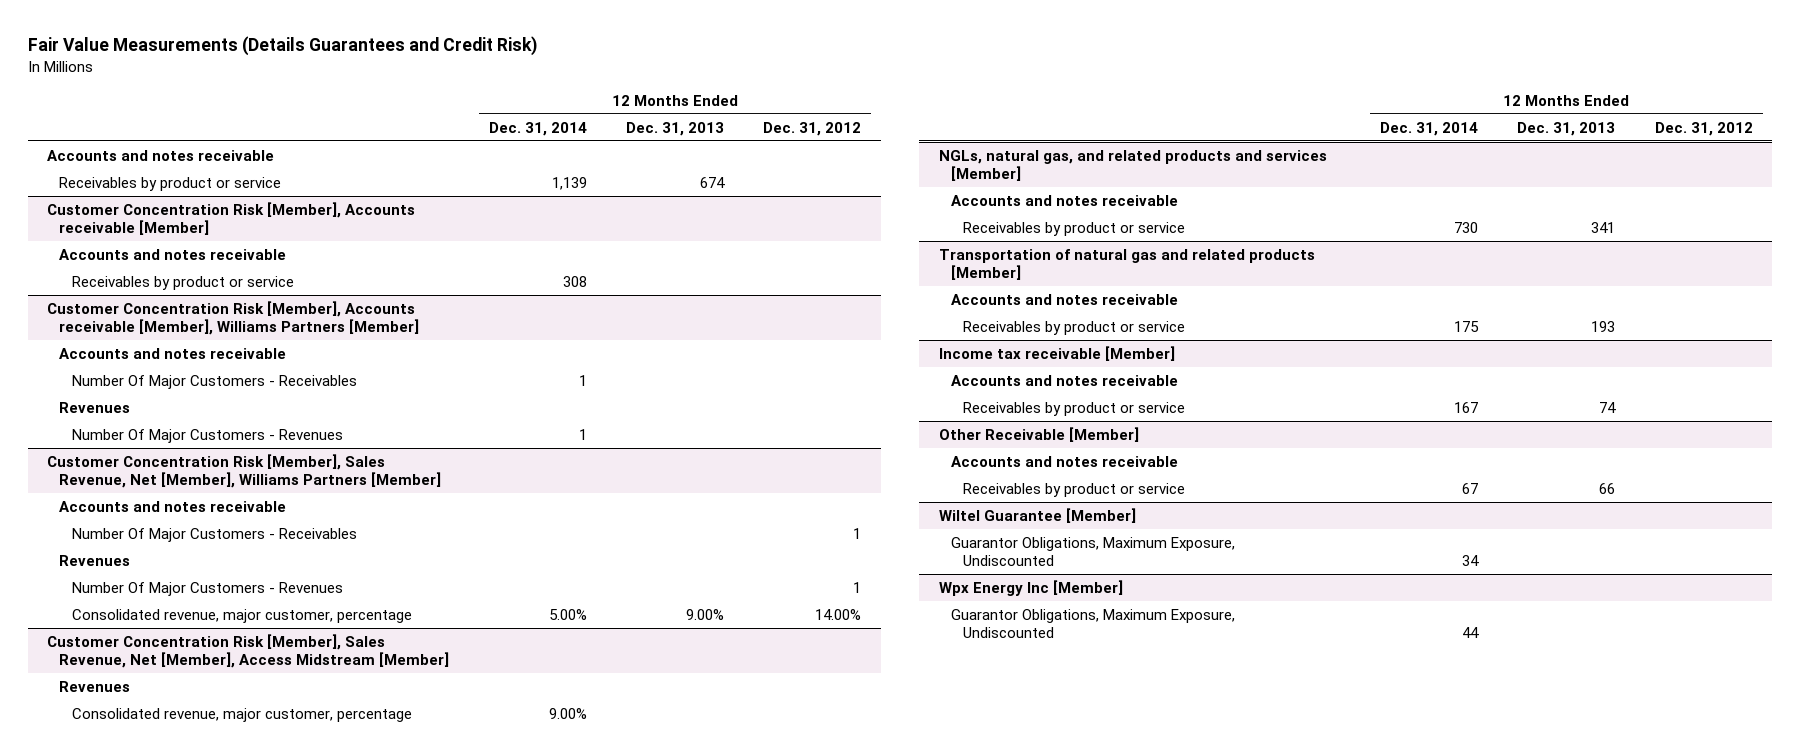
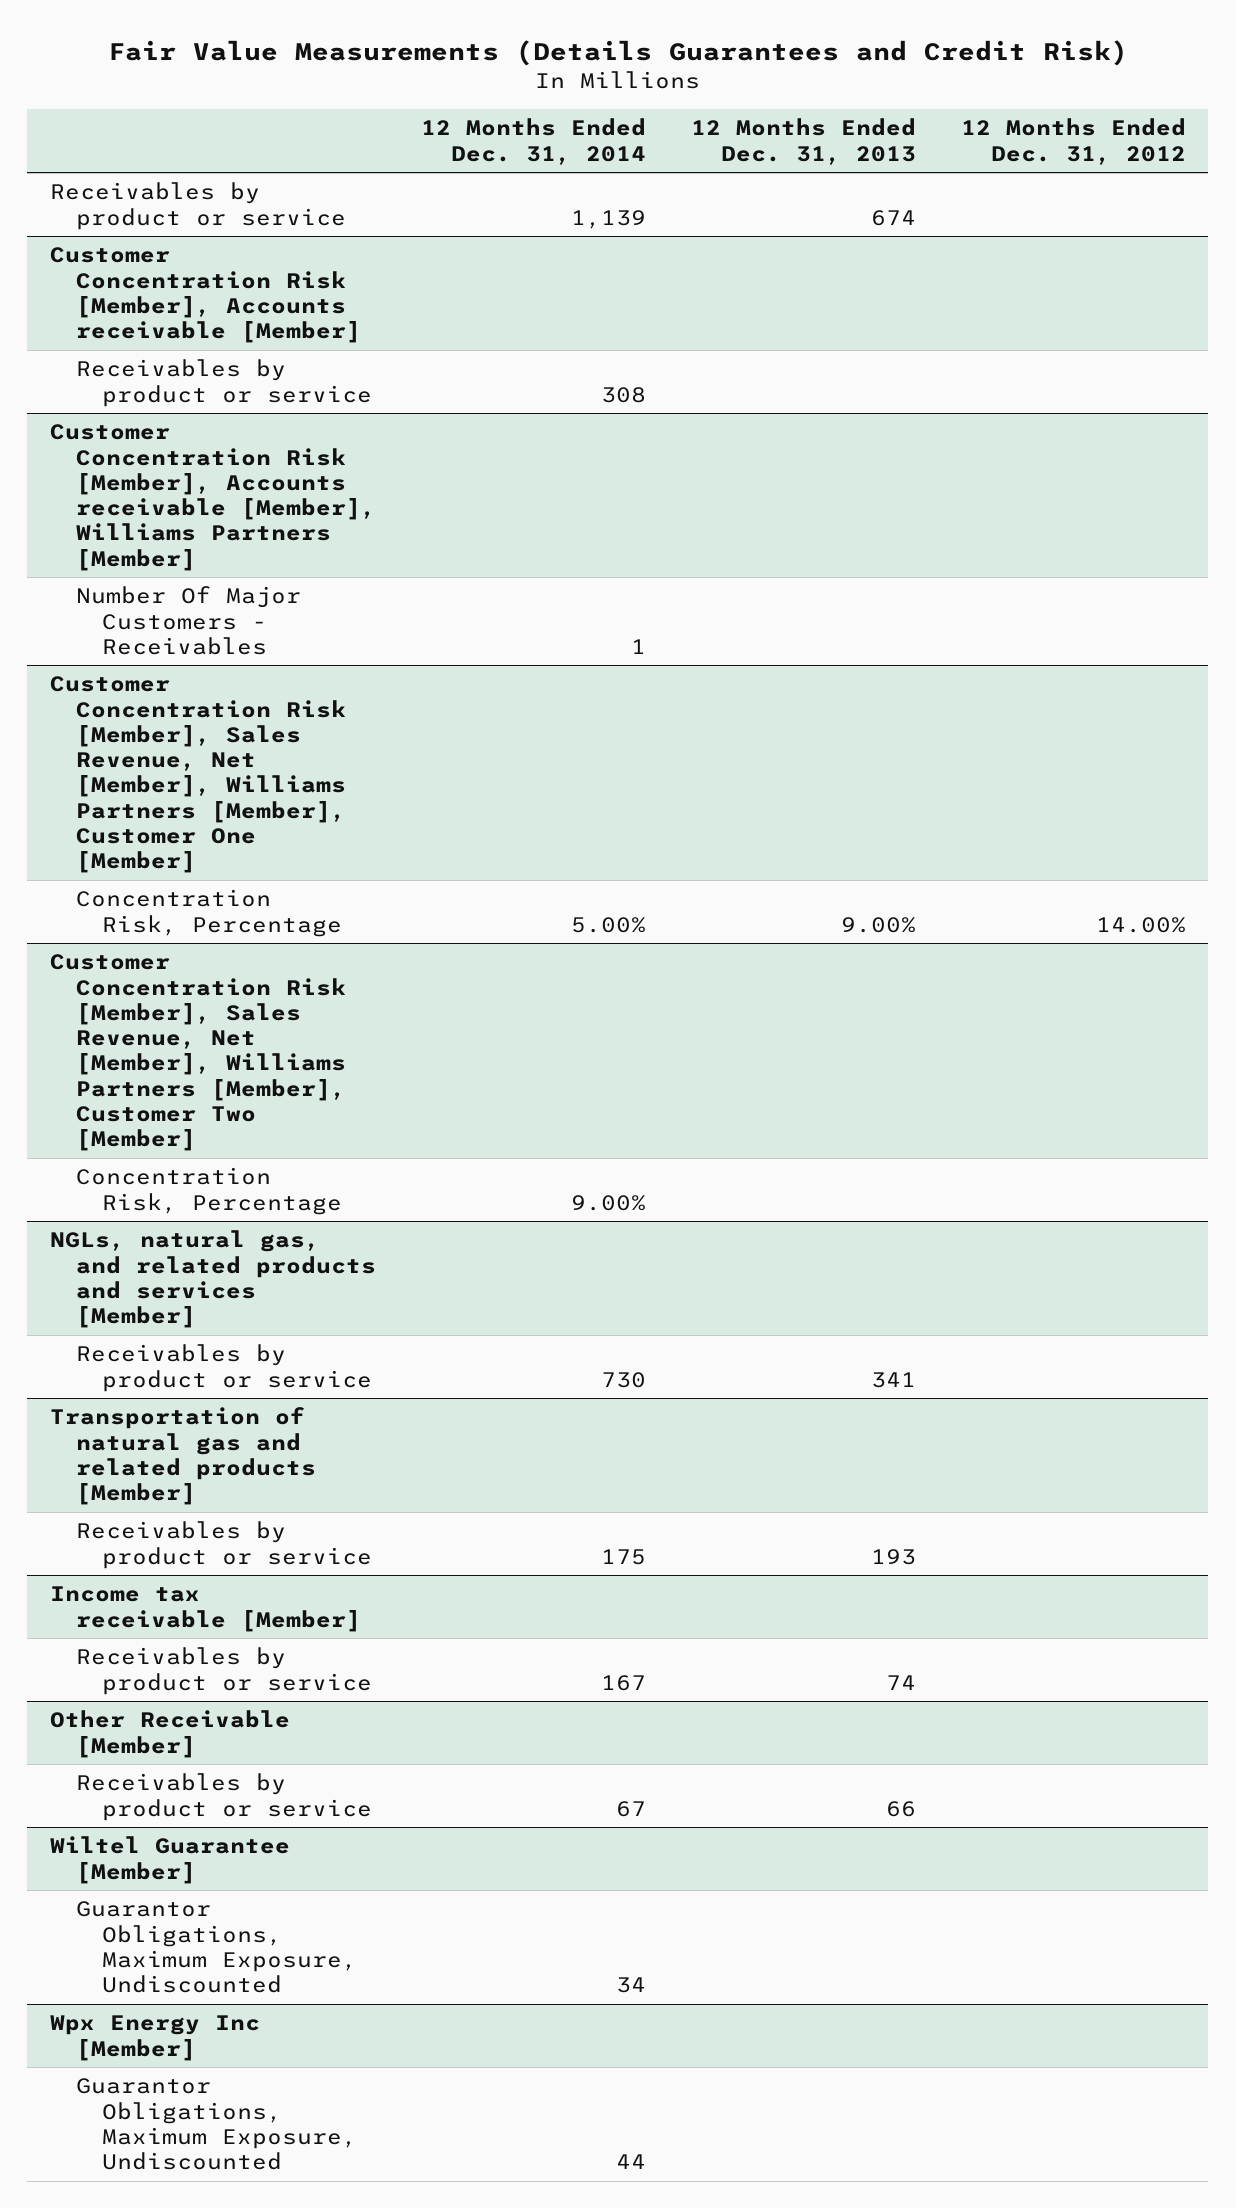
- Accounts and notes receivable
@ Customer Concentration Risk [Member], Accounts receivable [Member]
- Accounts and notes receivable
@ Customer Concentration Risk [Member], Accounts receivable [Member], Williams Partners [Member]
- Accounts and notes receivable
- Revenues
- Number Of Major Customers - Revenues | 1 | |
- Customer Concentration Risk [Member], Sales Revenue, Net [Member], Williams Partners [Member]
- Accounts and notes receivable
- Number Of Major Customers - Receivables | | | 1
- Revenues
- Number Of Major Customers - Revenues | | | 1
- Consolidated revenue, major customer, percentage | 5.00% | 9.00% | 14.00%
- Customer Concentration Risk [Member], Sales Revenue, Net [Member], Access Midstream [Member]
- Revenues
- Consolidated revenue, major customer, percentage | 9.00% | |
+ Customer Concentration Risk [Member], Sales Revenue, Net [Member], Williams Partners [Member], Customer One [Member]
+ Concentration Risk, Percentage | 5.00% | 9.00% | 14.00%
+ Customer Concentration Risk [Member], Sales Revenue, Net [Member], Williams Partners [Member], Customer Two [Member]
+ Concentration Risk, Percentage | 9.00% | |
@ NGLs, natural gas, and related products and services [Member]
- Accounts and notes receivable
@ Transportation of natural gas and related products [Member]
- Accounts and notes receivable
@ Income tax receivable [Member]
- Accounts and notes receivable
@ Other Receivable [Member]
- Accounts and notes receivable

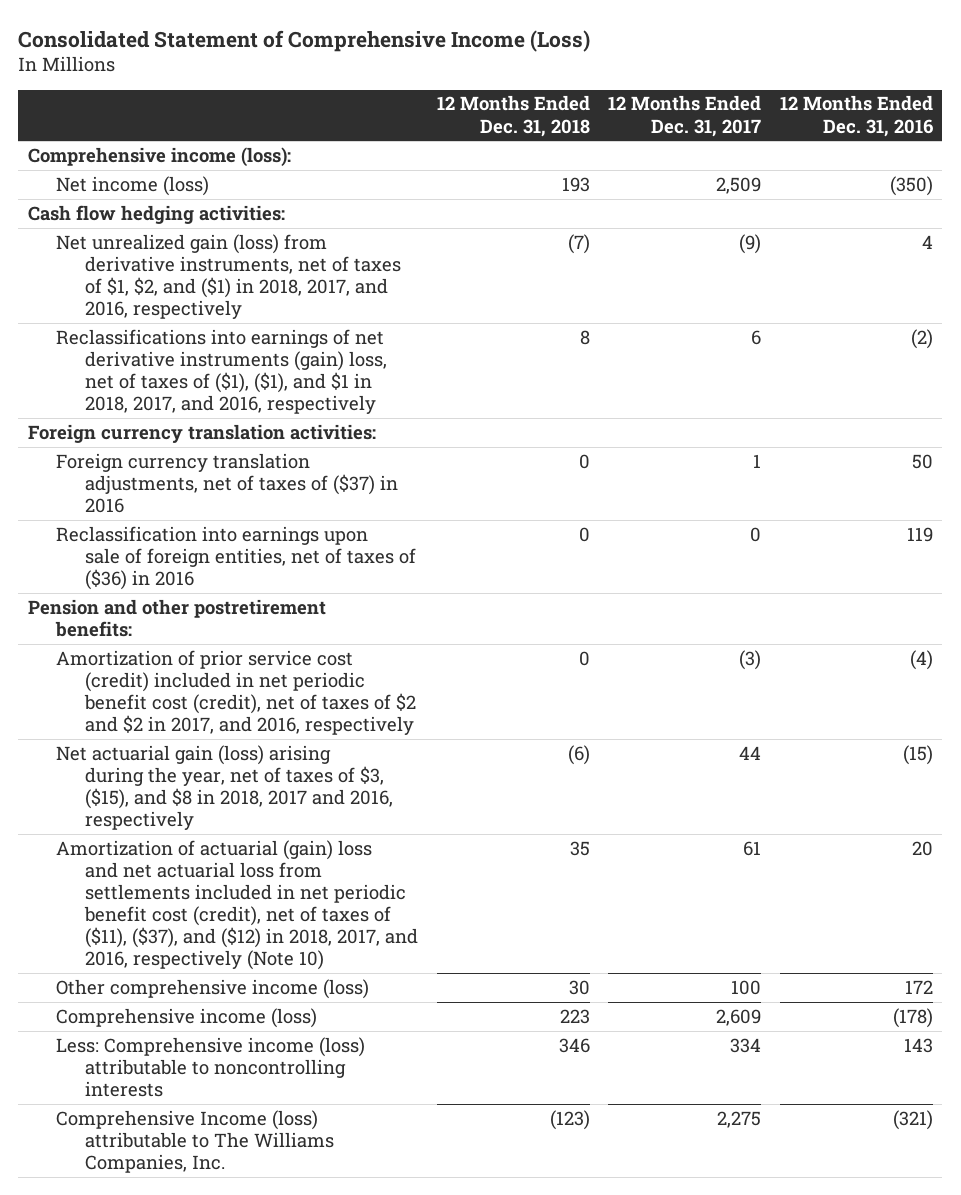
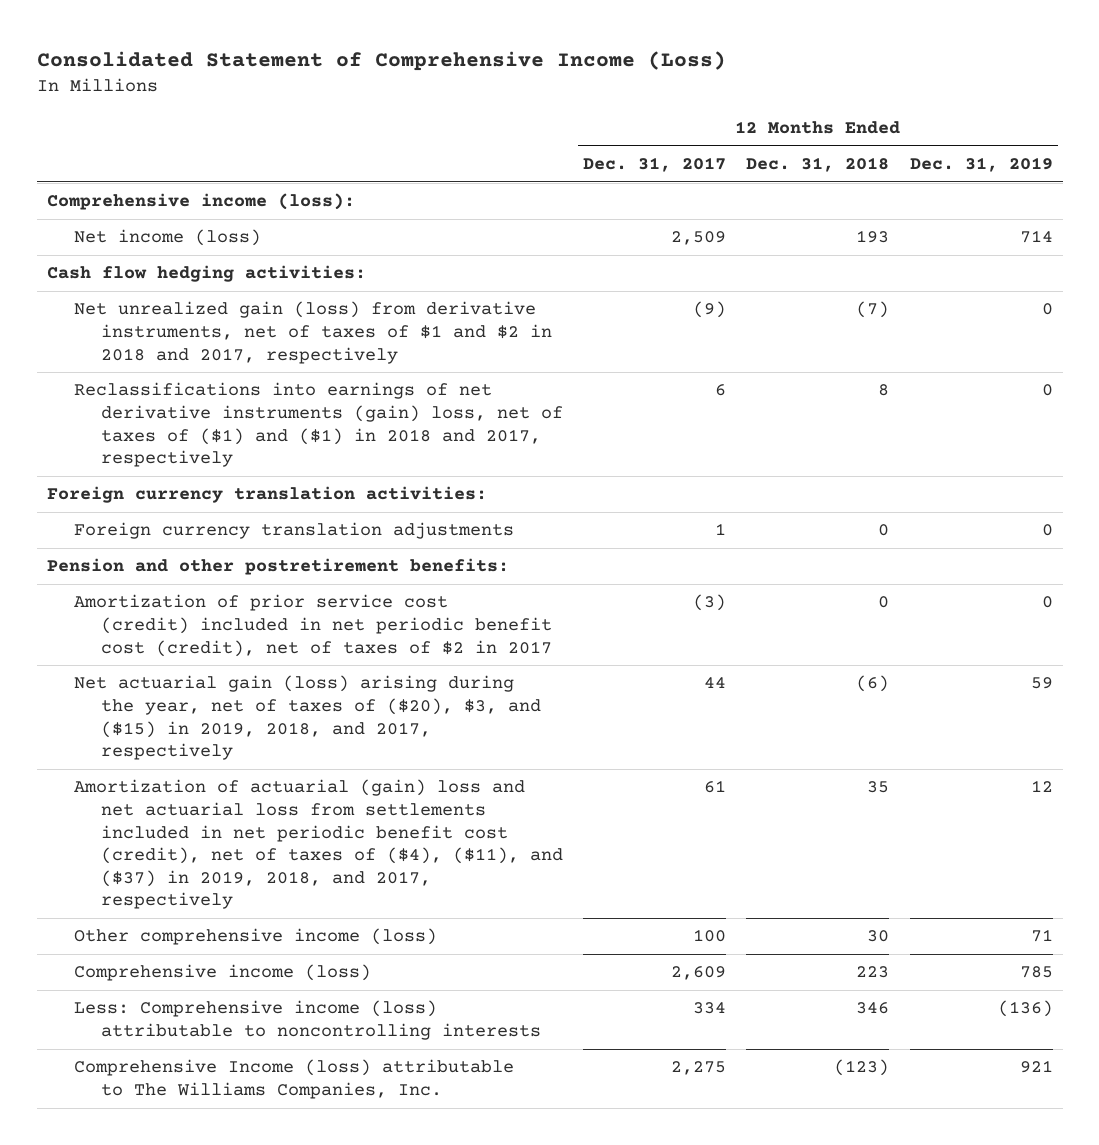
- | 12 Months Ended Dec. 31, 2018 | 12 Months Ended Dec. 31, 2017 | 12 Months Ended Dec. 31, 2016
+ | 12 Months Ended Dec. 31, 2017 | 12 Months Ended Dec. 31, 2018 | 12 Months Ended Dec. 31, 2019
- Net unrealized gain (loss) from derivative instruments, net of taxes of $1, $2, and ($1) in 2018, 2017, and 2016, respectively | (7) | (9) | 4
- Reclassifications into earnings of net derivative instruments (gain) loss, net of taxes of ($1), ($1), and $1 in 2018, 2017, and 2016, respectively | 8 | 6 | (2)
+ Net unrealized gain (loss) from derivative instruments, net of taxes of $1 and $2 in 2018 and 2017, respectively | (9) | (7) | 0
+ Reclassifications into earnings of net derivative instruments (gain) loss, net of taxes of ($1) and ($1) in 2018 and 2017, respectively | 6 | 8 | 0
- Foreign currency translation adjustments, net of taxes of ($37) in 2016 | 0 | 1 | 50
- Reclassification into earnings upon sale of foreign entities, net of taxes of ($36) in 2016 | 0 | 0 | 119
+ Foreign currency translation adjustments | 1 | 0 | 0
- Amortization of prior service cost (credit) included in net periodic benefit cost (credit), net of taxes of $2 and $2 in 2017, and 2016, respectively | 0 | (3) | (4)
- Net actuarial gain (loss) arising during the year, net of taxes of $3, ($15), and $8 in 2018, 2017 and 2016, respectively | (6) | 44 | (15)
- Amortization of actuarial (gain) loss and net actuarial loss from settlements included in net periodic benefit cost (credit), net of taxes of ($11), ($37), and ($12) in 2018, 2017, and 2016, respectively (Note 10) | 35 | 61 | 20
+ Amortization of prior service cost (credit) included in net periodic benefit cost (credit), net of taxes of $2 in 2017 | (3) | 0 | 0
+ Net actuarial gain (loss) arising during the year, net of taxes of ($20), $3, and ($15) in 2019, 2018, and 2017, respectively | 44 | (6) | 59
+ Amortization of actuarial (gain) loss and net actuarial loss from settlements included in net periodic benefit cost (credit), net of taxes of ($4), ($11), and ($37) in 2019, 2018, and 2017, respectively | 61 | 35 | 12

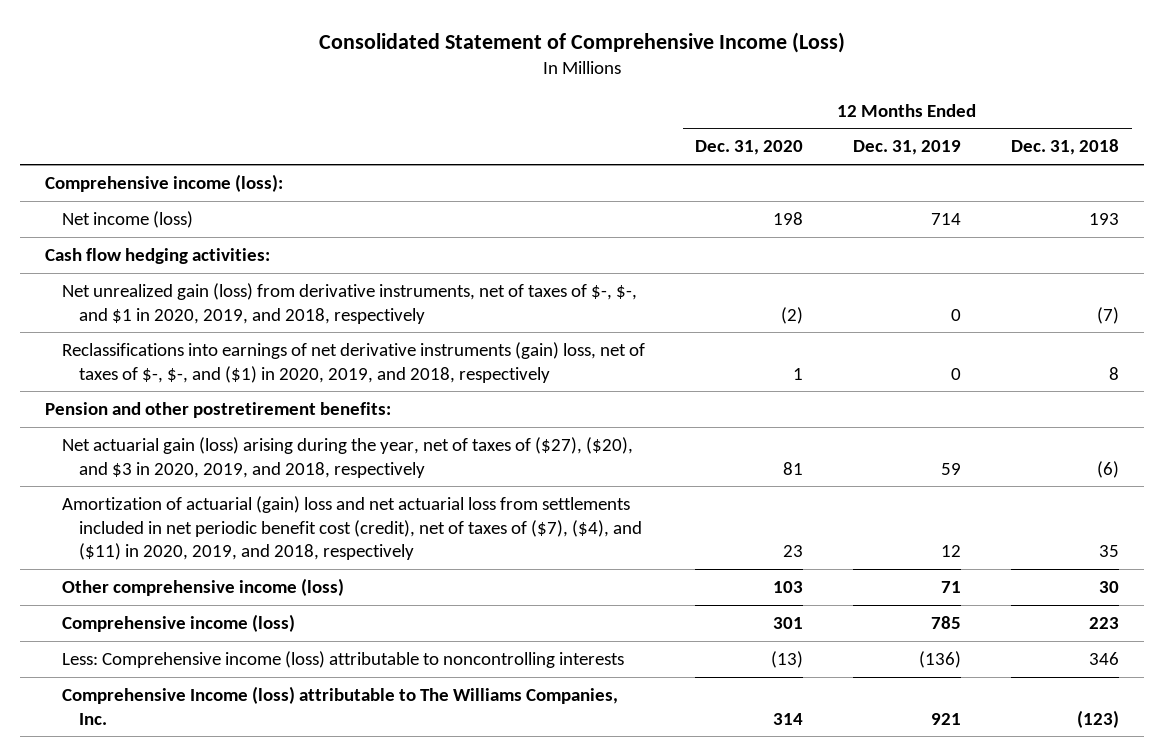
- | 12 Months Ended Dec. 31, 2017 | 12 Months Ended Dec. 31, 2018 | 12 Months Ended Dec. 31, 2019
+ | 12 Months Ended Dec. 31, 2020 | 12 Months Ended Dec. 31, 2019 | 12 Months Ended Dec. 31, 2018
- Net unrealized gain (loss) from derivative instruments, net of taxes of $1 and $2 in 2018 and 2017, respectively | (9) | (7) | 0
- Reclassifications into earnings of net derivative instruments (gain) loss, net of taxes of ($1) and ($1) in 2018 and 2017, respectively | 6 | 8 | 0
- Foreign currency translation activities:
- Foreign currency translation adjustments | 1 | 0 | 0
+ Net unrealized gain (loss) from derivative instruments, net of taxes of $-, $-, and $1 in 2020, 2019, and 2018, respectively | (2) | 0 | (7)
+ Reclassifications into earnings of net derivative instruments (gain) loss, net of taxes of $-, $-, and ($1) in 2020, 2019, and 2018, respectively | 1 | 0 | 8
- Amortization of prior service cost (credit) included in net periodic benefit cost (credit), net of taxes of $2 in 2017 | (3) | 0 | 0
- Net actuarial gain (loss) arising during the year, net of taxes of ($20), $3, and ($15) in 2019, 2018, and 2017, respectively | 44 | (6) | 59
- Amortization of actuarial (gain) loss and net actuarial loss from settlements included in net periodic benefit cost (credit), net of taxes of ($4), ($11), and ($37) in 2019, 2018, and 2017, respectively | 61 | 35 | 12
+ Net actuarial gain (loss) arising during the year, net of taxes of ($27), ($20), and $3 in 2020, 2019, and 2018, respectively | 81 | 59 | (6)
+ Amortization of actuarial (gain) loss and net actuarial loss from settlements included in net periodic benefit cost (credit), net of taxes of ($7), ($4), and ($11) in 2020, 2019, and 2018, respectively | 23 | 12 | 35

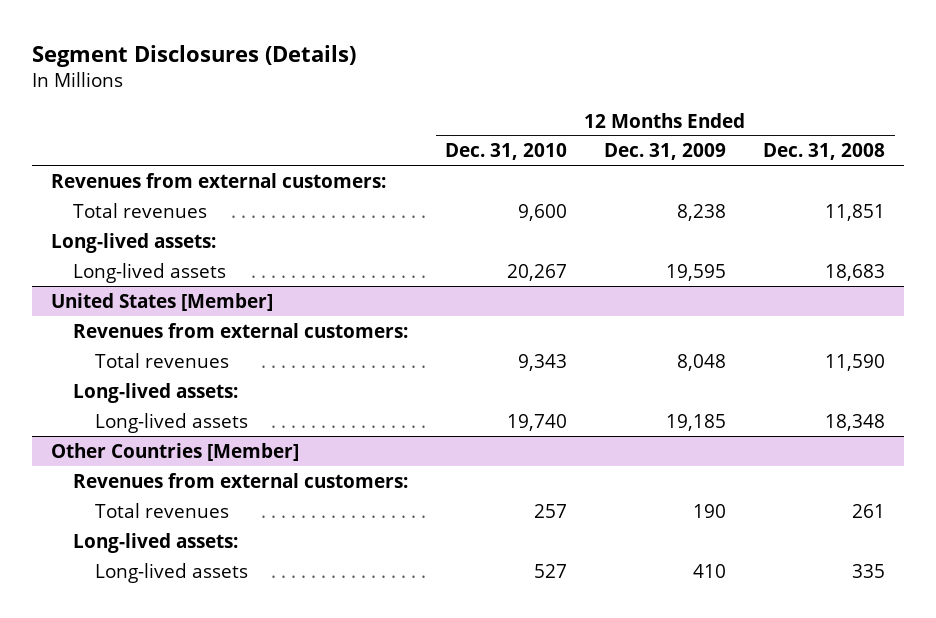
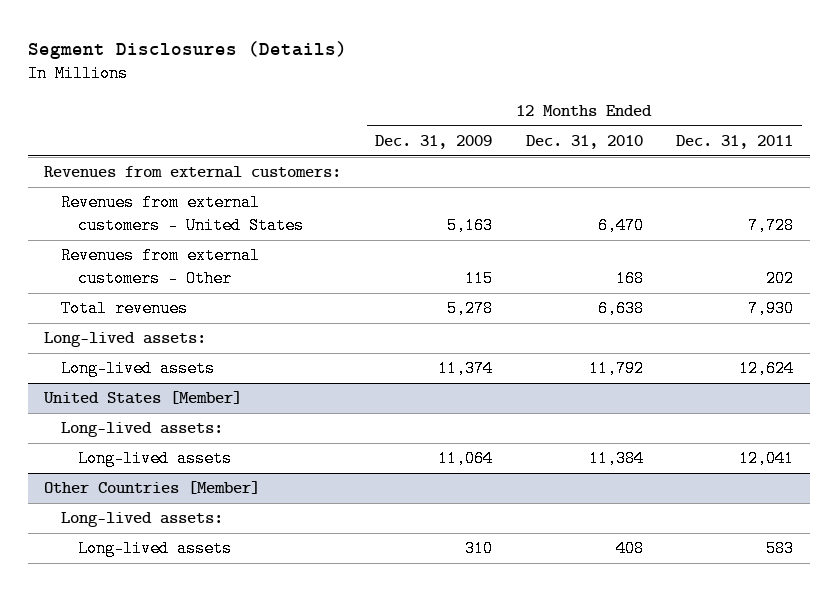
- | 12 Months Ended Dec. 31, 2010 | 12 Months Ended Dec. 31, 2009 | 12 Months Ended Dec. 31, 2008
+ | 12 Months Ended Dec. 31, 2009 | 12 Months Ended Dec. 31, 2010 | 12 Months Ended Dec. 31, 2011
- Total revenues | 9,600 | 8,238 | 11,851
+ Revenues from external customers - United States | 5,163 | 6,470 | 7,728
+ Revenues from external customers - Other | 115 | 168 | 202
+ Total revenues | 5,278 | 6,638 | 7,930
- Long-lived assets | 20,267 | 19,595 | 18,683
+ Long-lived assets | 11,374 | 11,792 | 12,624
@ United States [Member]
- Revenues from external customers:
- Total revenues | 9,343 | 8,048 | 11,590
- Long-lived assets | 19,740 | 19,185 | 18,348
+ Long-lived assets | 11,064 | 11,384 | 12,041
@ Other Countries [Member]
- Revenues from external customers:
- Total revenues | 257 | 190 | 261
- Long-lived assets | 527 | 410 | 335
+ Long-lived assets | 310 | 408 | 583

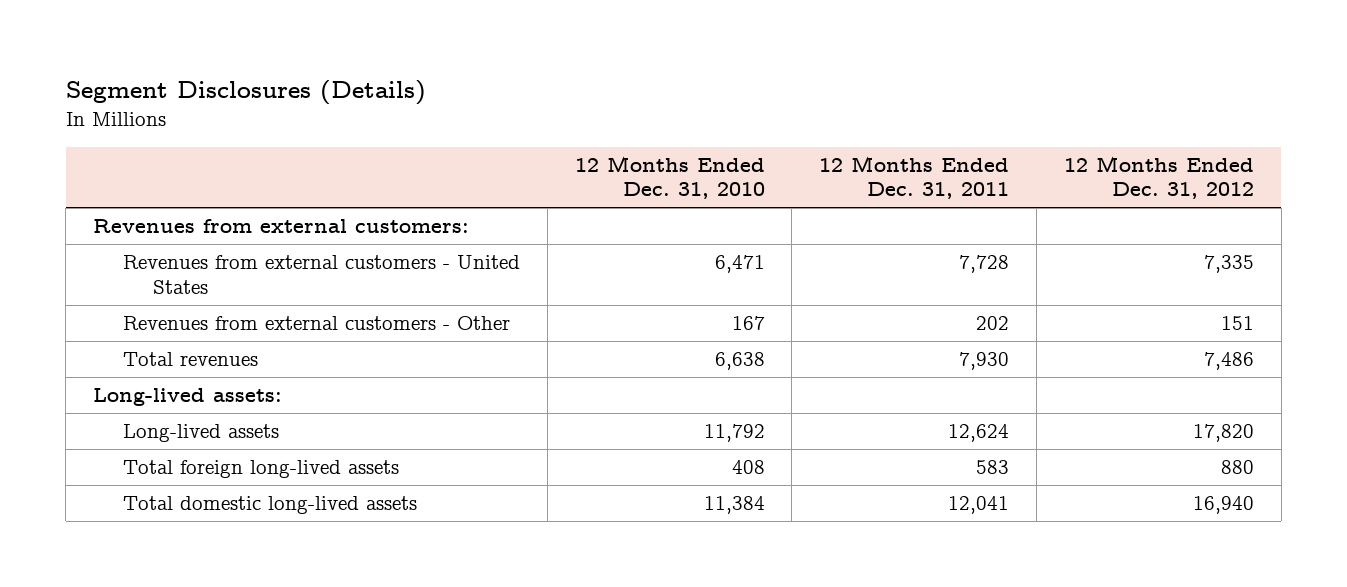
- | 12 Months Ended Dec. 31, 2009 | 12 Months Ended Dec. 31, 2010 | 12 Months Ended Dec. 31, 2011
+ | 12 Months Ended Dec. 31, 2010 | 12 Months Ended Dec. 31, 2011 | 12 Months Ended Dec. 31, 2012
- Revenues from external customers - United States | 5,163 | 6,470 | 7,728
- Revenues from external customers - Other | 115 | 168 | 202
+ Revenues from external customers - United States | 6,471 | 7,728 | 7,335
+ Revenues from external customers - Other | 167 | 202 | 151
- United States [Member]
- Long-lived assets:
- Long-lived assets | 11,064 | 11,384 | 12,041
- Other Countries [Member]
- Long-lived assets:
- Long-lived assets | 310 | 408 | 583
+ Total foreign long-lived assets | 408 | 583 | 880
+ Total domestic long-lived assets | 11,384 | 12,041 | 16,940

